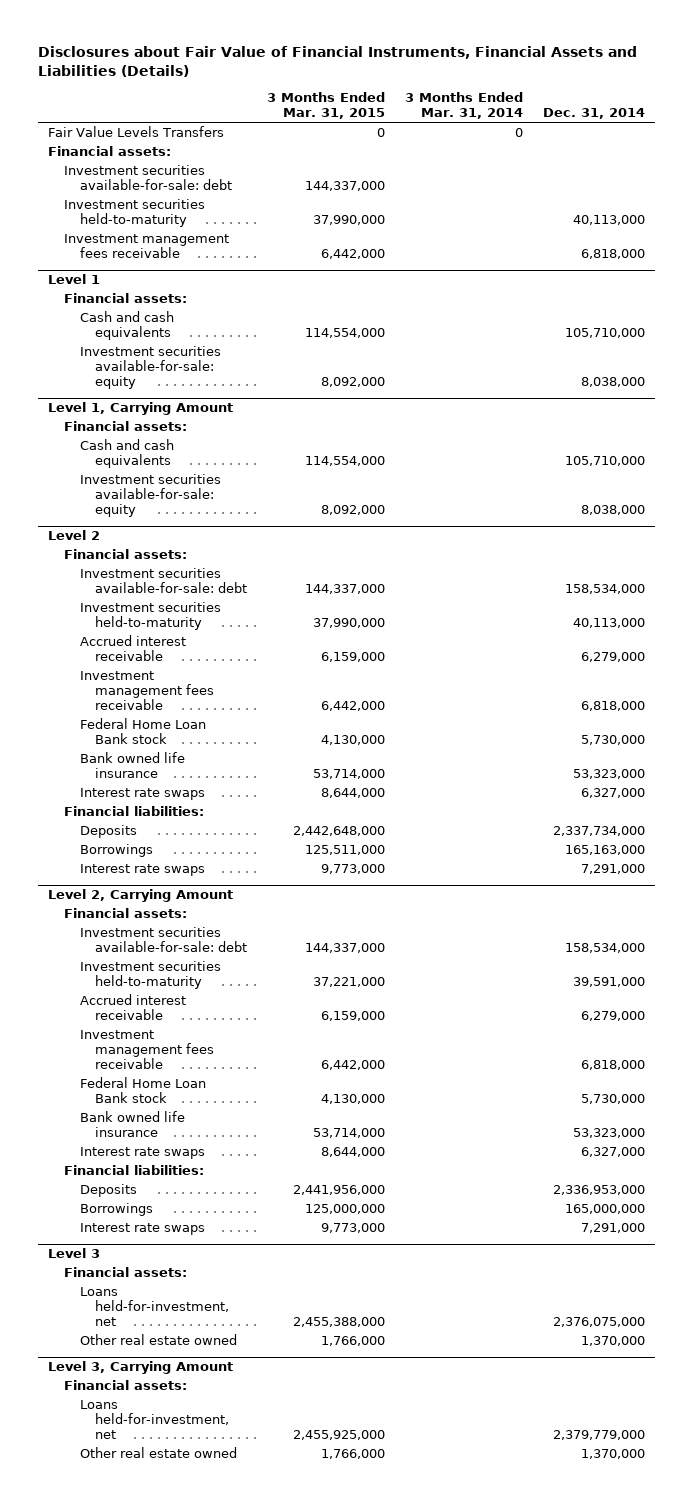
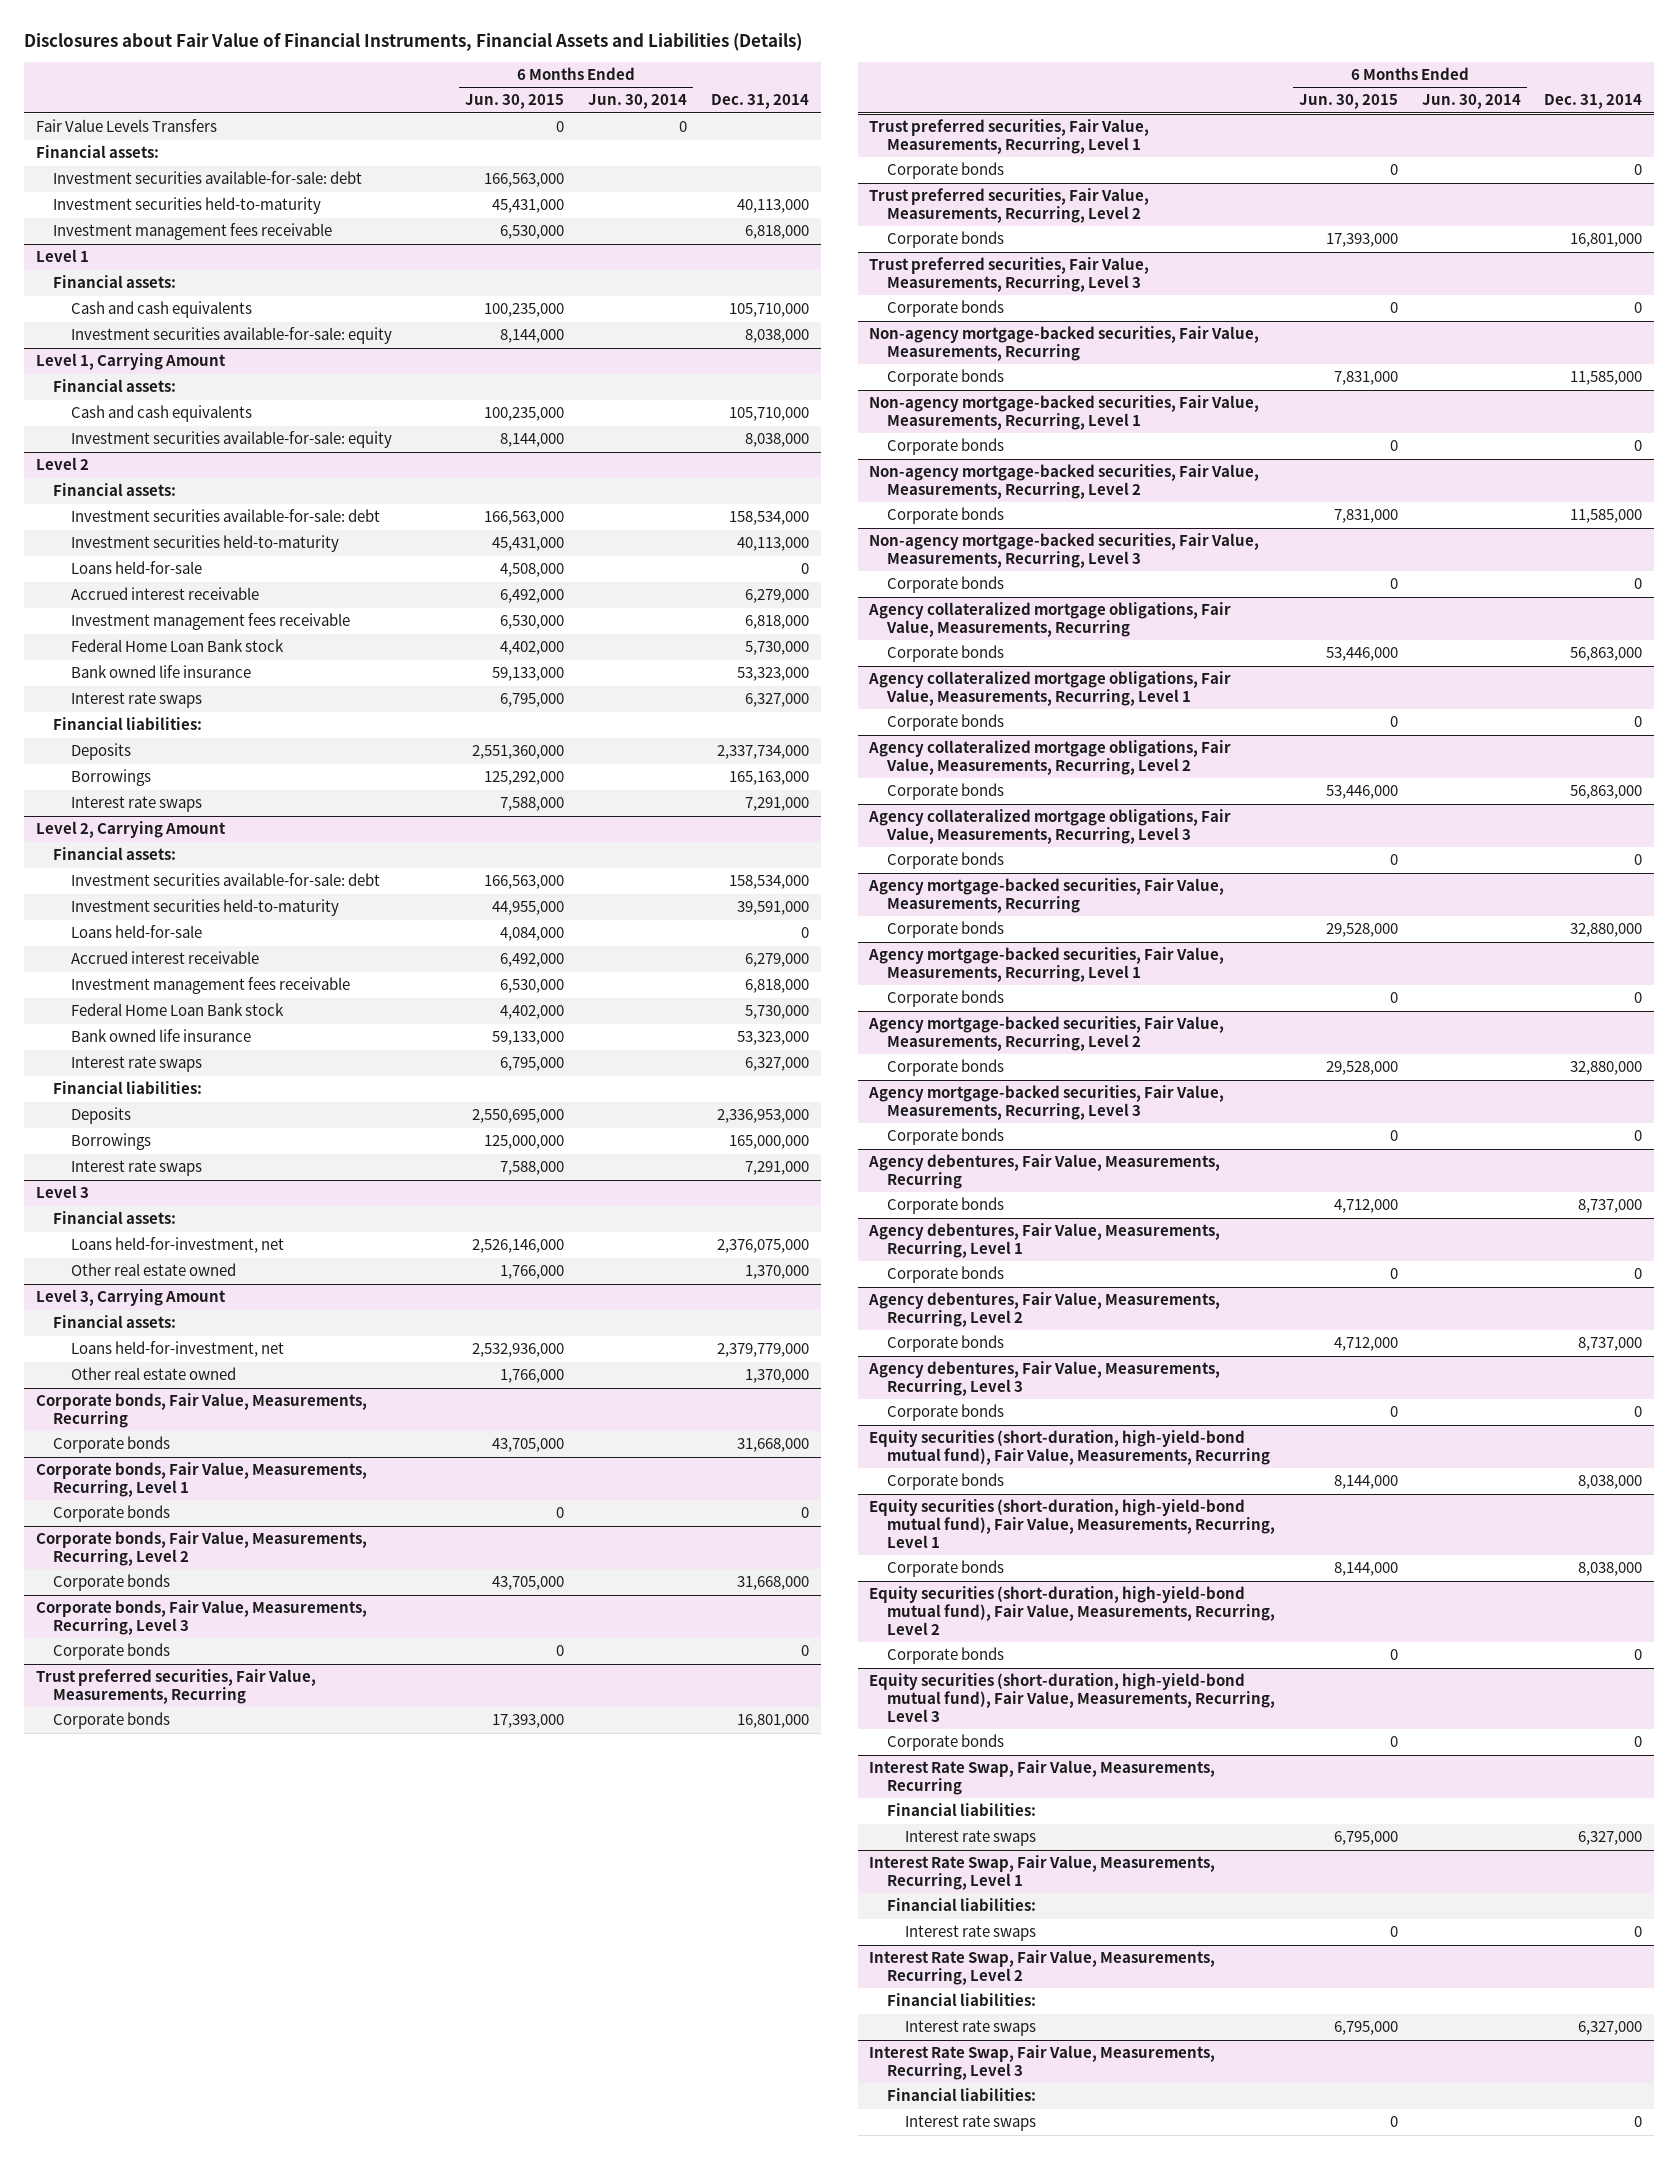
- | 3 Months Ended Mar. 31, 2015 | 3 Months Ended Mar. 31, 2014 | Dec. 31, 2014
+ | 6 Months Ended Jun. 30, 2015 | 6 Months Ended Jun. 30, 2014 | Dec. 31, 2014
@ Level 2
+ Loans held-for-sale | 4,508,000 | | 0
@ Level 2, Carrying Amount
+ Loans held-for-sale | 4,084,000 | | 0
+ Corporate bonds, Fair Value, Measurements, Recurring
+ Corporate bonds | 43,705,000 | | 31,668,000
+ Corporate bonds, Fair Value, Measurements, Recurring, Level 1
+ Corporate bonds | 0 | | 0
+ Corporate bonds, Fair Value, Measurements, Recurring, Level 2
+ Corporate bonds | 43,705,000 | | 31,668,000
+ Corporate bonds, Fair Value, Measurements, Recurring, Level 3
+ Corporate bonds | 0 | | 0
+ Trust preferred securities, Fair Value, Measurements, Recurring
+ Corporate bonds | 17,393,000 | | 16,801,000
+ Trust preferred securities, Fair Value, Measurements, Recurring, Level 1
+ Corporate bonds | 0 | | 0
+ Trust preferred securities, Fair Value, Measurements, Recurring, Level 2
+ Corporate bonds | 17,393,000 | | 16,801,000
+ Trust preferred securities, Fair Value, Measurements, Recurring, Level 3
+ Corporate bonds | 0 | | 0
+ Non-agency mortgage-backed securities, Fair Value, Measurements, Recurring
+ Corporate bonds | 7,831,000 | | 11,585,000
+ Non-agency mortgage-backed securities, Fair Value, Measurements, Recurring, Level 1
+ Corporate bonds | 0 | | 0
+ Non-agency mortgage-backed securities, Fair Value, Measurements, Recurring, Level 2
+ Corporate bonds | 7,831,000 | | 11,585,000
+ Non-agency mortgage-backed securities, Fair Value, Measurements, Recurring, Level 3
+ Corporate bonds | 0 | | 0
+ Agency collateralized mortgage obligations, Fair Value, Measurements, Recurring
+ Corporate bonds | 53,446,000 | | 56,863,000
+ Agency collateralized mortgage obligations, Fair Value, Measurements, Recurring, Level 1
+ Corporate bonds | 0 | | 0
+ Agency collateralized mortgage obligations, Fair Value, Measurements, Recurring, Level 2
+ Corporate bonds | 53,446,000 | | 56,863,000
+ Agency collateralized mortgage obligations, Fair Value, Measurements, Recurring, Level 3
+ Corporate bonds | 0 | | 0
+ Agency mortgage-backed securities, Fair Value, Measurements, Recurring
+ Corporate bonds | 29,528,000 | | 32,880,000
+ Agency mortgage-backed securities, Fair Value, Measurements, Recurring, Level 1
+ Corporate bonds | 0 | | 0
+ Agency mortgage-backed securities, Fair Value, Measurements, Recurring, Level 2
+ Corporate bonds | 29,528,000 | | 32,880,000
+ Agency mortgage-backed securities, Fair Value, Measurements, Recurring, Level 3
+ Corporate bonds | 0 | | 0
+ Agency debentures, Fair Value, Measurements, Recurring
+ Corporate bonds | 4,712,000 | | 8,737,000
+ Agency debentures, Fair Value, Measurements, Recurring, Level 1
+ Corporate bonds | 0 | | 0
+ Agency debentures, Fair Value, Measurements, Recurring, Level 2
+ Corporate bonds | 4,712,000 | | 8,737,000
+ Agency debentures, Fair Value, Measurements, Recurring, Level 3
+ Corporate bonds | 0 | | 0
+ Equity securities (short-duration, high-yield-bond mutual fund), Fair Value, Measurements, Recurring
+ Corporate bonds | 8,144,000 | | 8,038,000
+ Equity securities (short-duration, high-yield-bond mutual fund), Fair Value, Measurements, Recurring, Level 1
+ Corporate bonds | 8,144,000 | | 8,038,000
+ Equity securities (short-duration, high-yield-bond mutual fund), Fair Value, Measurements, Recurring, Level 2
+ Corporate bonds | 0 | | 0
+ Equity securities (short-duration, high-yield-bond mutual fund), Fair Value, Measurements, Recurring, Level 3
+ Corporate bonds | 0 | | 0
+ Interest Rate Swap, Fair Value, Measurements, Recurring
+ Financial liabilities:
+ Interest rate swaps | 6,795,000 | | 6,327,000
+ Interest Rate Swap, Fair Value, Measurements, Recurring, Level 1
+ Financial liabilities:
+ Interest rate swaps | 0 | | 0
+ Interest Rate Swap, Fair Value, Measurements, Recurring, Level 2
+ Financial liabilities:
+ Interest rate swaps | 6,795,000 | | 6,327,000
+ Interest Rate Swap, Fair Value, Measurements, Recurring, Level 3
+ Financial liabilities:
+ Interest rate swaps | 0 | | 0

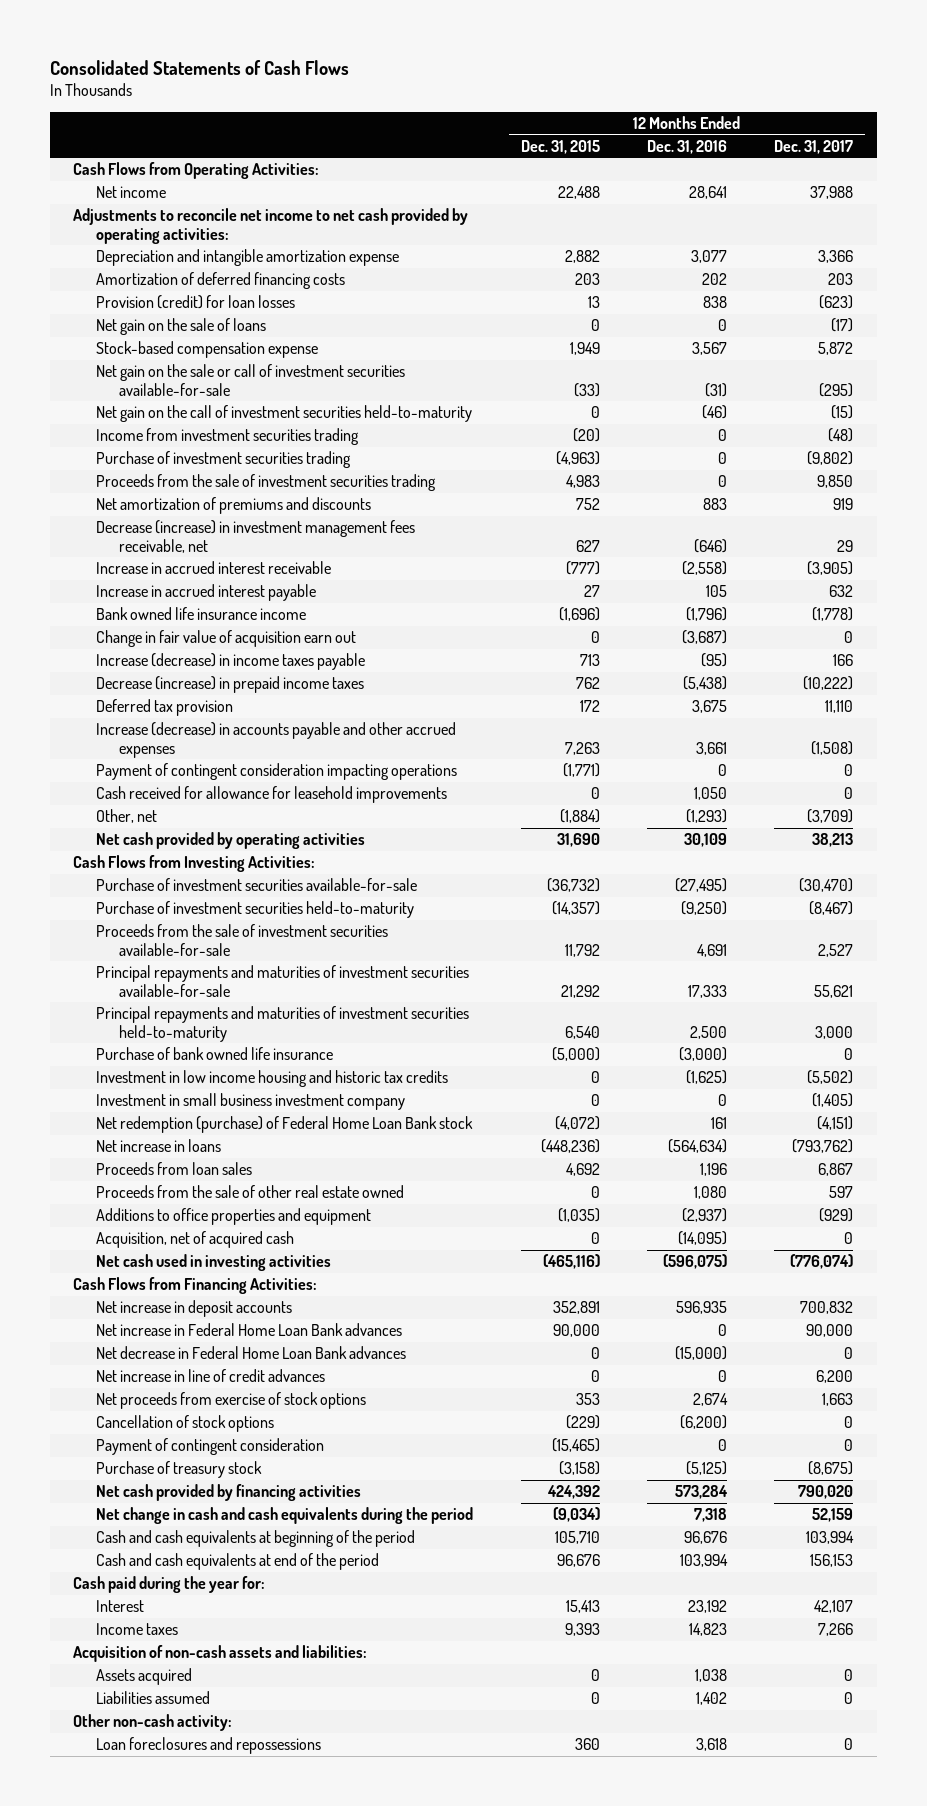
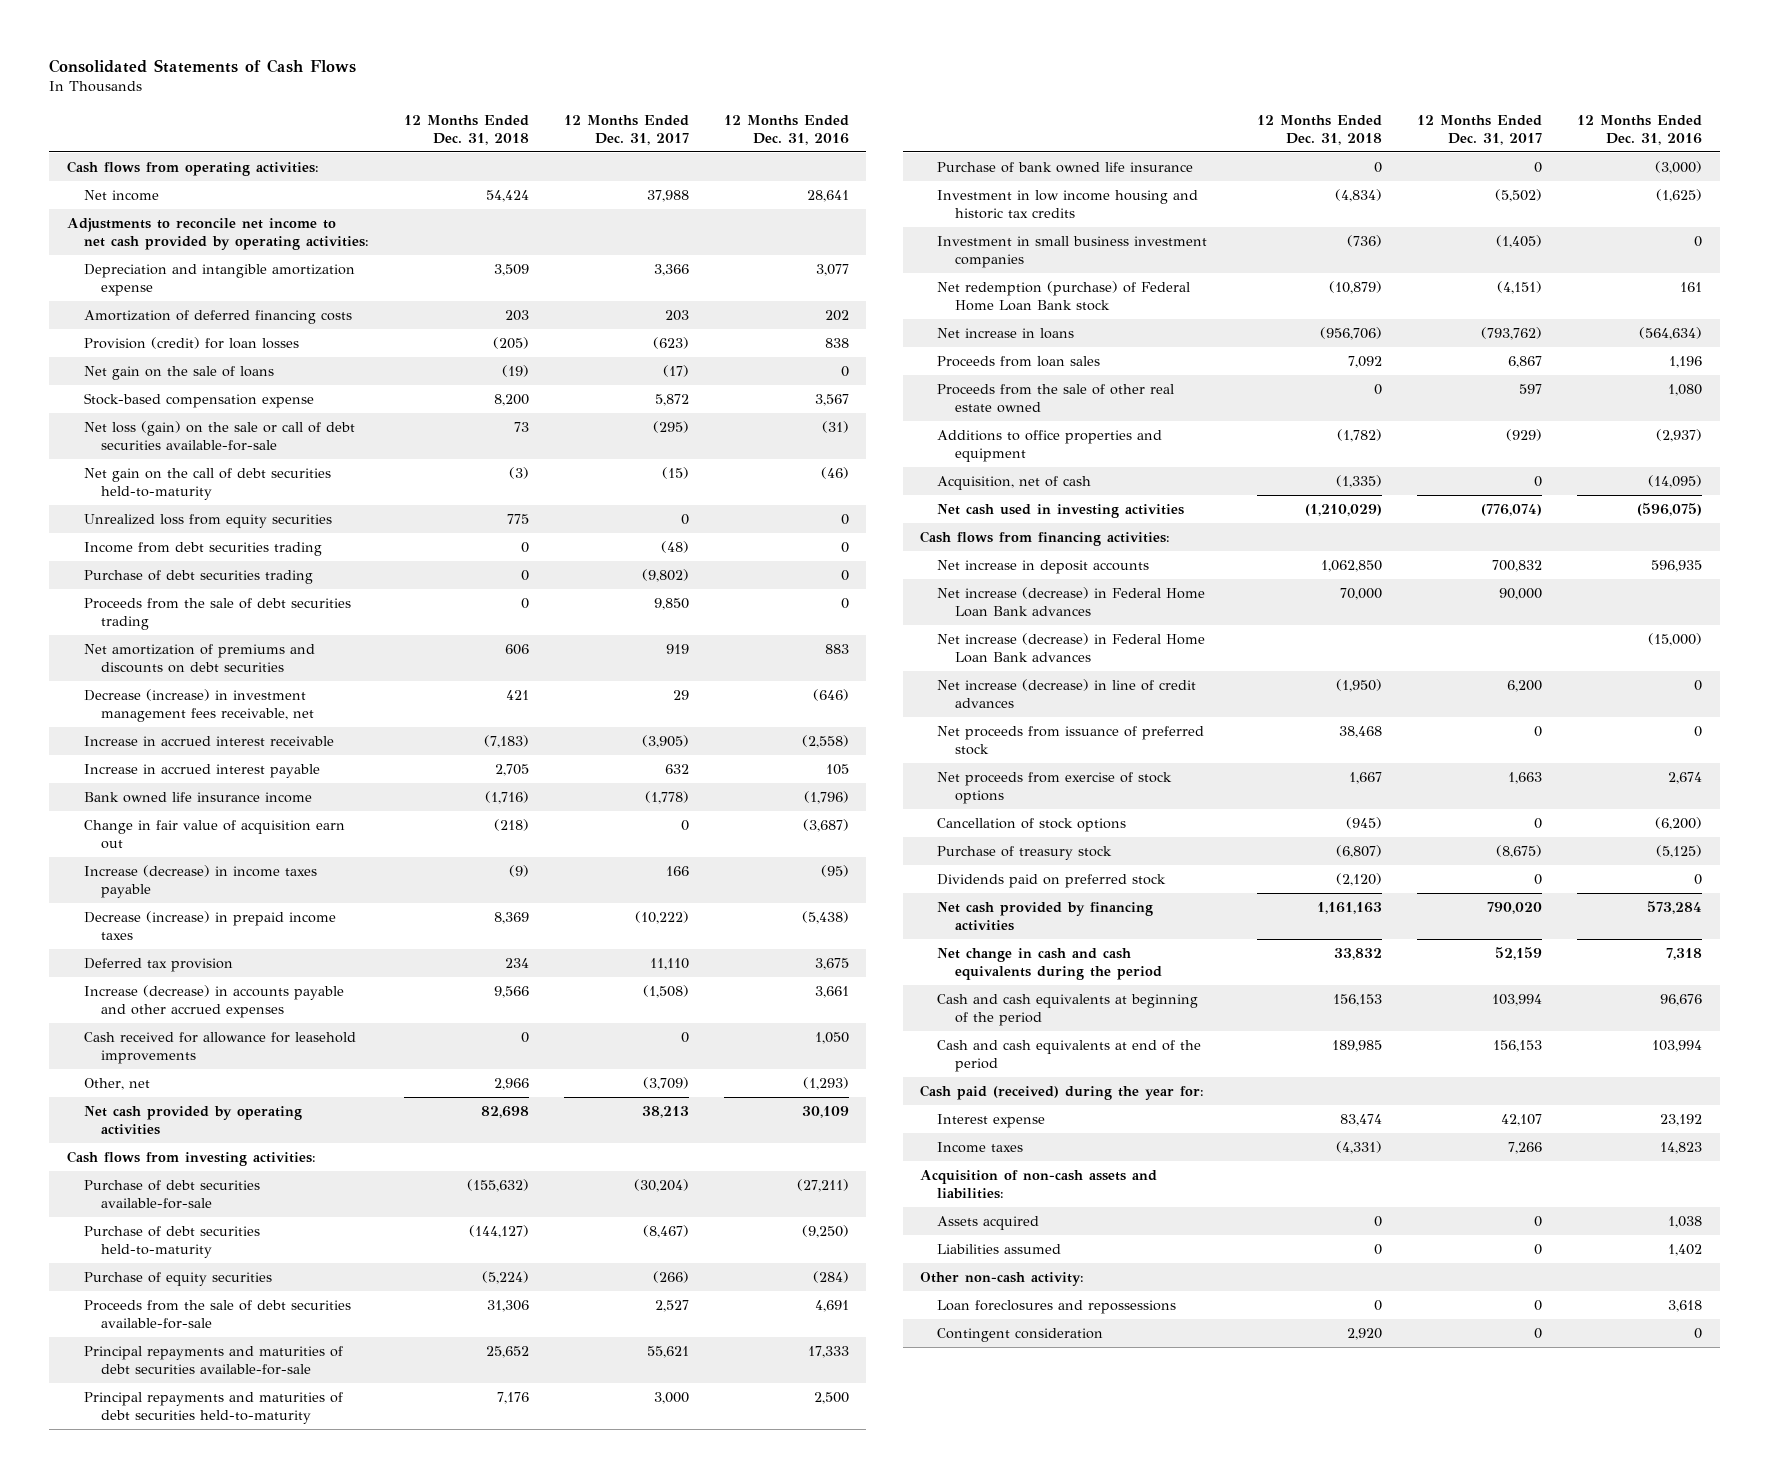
- | 12 Months Ended Dec. 31, 2015 | 12 Months Ended Dec. 31, 2016 | 12 Months Ended Dec. 31, 2017
+ | 12 Months Ended Dec. 31, 2018 | 12 Months Ended Dec. 31, 2017 | 12 Months Ended Dec. 31, 2016
- Cash Flows from Operating Activities:
+ Cash flows from operating activities:
- Net gain on the sale or call of investment securities available-for-sale | (33) | (31) | (295)
- Net gain on the call of investment securities held-to-maturity | 0 | (46) | (15)
- Income from investment securities trading | (20) | 0 | (48)
- Purchase of investment securities trading | (4,963) | 0 | (9,802)
- Proceeds from the sale of investment securities trading | 4,983 | 0 | 9,850
- Net amortization of premiums and discounts | 752 | 883 | 919
+ Net loss (gain) on the sale or call of debt securities available-for-sale | 73 | (295) | (31)
+ Net gain on the call of debt securities held-to-maturity | (3) | (15) | (46)
+ Unrealized loss from equity securities | 775 | 0 | 0
+ Income from debt securities trading | 0 | (48) | 0
+ Purchase of debt securities trading | 0 | (9,802) | 0
+ Proceeds from the sale of debt securities trading | 0 | 9,850 | 0
+ Net amortization of premiums and discounts on debt securities | 606 | 919 | 883
- Payment of contingent consideration impacting operations | (1,771) | 0 | 0
- Cash Flows from Investing Activities:
- Purchase of investment securities available-for-sale | (36,732) | (27,495) | (30,470)
- Purchase of investment securities held-to-maturity | (14,357) | (9,250) | (8,467)
- Proceeds from the sale of investment securities available-for-sale | 11,792 | 4,691 | 2,527
- Principal repayments and maturities of investment securities available-for-sale | 21,292 | 17,333 | 55,621
- Principal repayments and maturities of investment securities held-to-maturity | 6,540 | 2,500 | 3,000
+ Cash flows from investing activities:
+ Purchase of debt securities available-for-sale | (155,632) | (30,204) | (27,211)
+ Purchase of debt securities held-to-maturity | (144,127) | (8,467) | (9,250)
+ Purchase of equity securities | (5,224) | (266) | (284)
+ Proceeds from the sale of debt securities available-for-sale | 31,306 | 2,527 | 4,691
+ Principal repayments and maturities of debt securities available-for-sale | 25,652 | 55,621 | 17,333
+ Principal repayments and maturities of debt securities held-to-maturity | 7,176 | 3,000 | 2,500
- Investment in small business investment company | 0 | 0 | (1,405)
+ Investment in small business investment companies | (736) | (1,405) | 0
- Acquisition, net of acquired cash | 0 | (14,095) | 0
+ Acquisition, net of cash | (1,335) | 0 | (14,095)
- Cash Flows from Financing Activities:
+ Cash flows from financing activities:
- Net increase in Federal Home Loan Bank advances | 90,000 | 0 | 90,000
- Net decrease in Federal Home Loan Bank advances | 0 | (15,000) | 0
- Net increase in line of credit advances | 0 | 0 | 6,200
+ Net increase (decrease) in Federal Home Loan Bank advances | 70,000 | 90,000 |
+ Net increase (decrease) in Federal Home Loan Bank advances | | | (15,000)
+ Net increase (decrease) in line of credit advances | (1,950) | 6,200 | 0
+ Net proceeds from issuance of preferred stock | 38,468 | 0 | 0
- Payment of contingent consideration | (15,465) | 0 | 0
+ Dividends paid on preferred stock | (2,120) | 0 | 0
- Cash paid during the year for:
- Interest | 15,413 | 23,192 | 42,107
+ Cash paid (received) during the year for:
+ Interest expense | 83,474 | 42,107 | 23,192
+ Contingent consideration | 2,920 | 0 | 0

